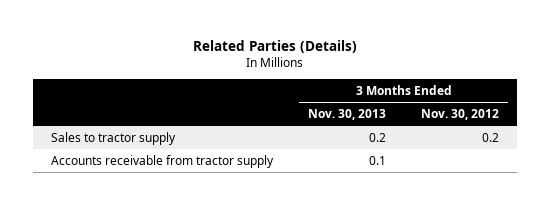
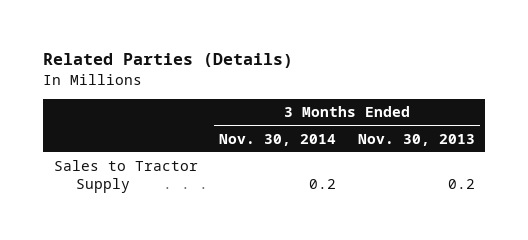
- | 3 Months Ended Nov. 30, 2013 | 3 Months Ended Nov. 30, 2012
+ | 3 Months Ended Nov. 30, 2014 | 3 Months Ended Nov. 30, 2013
- Sales to tractor supply | 0.2 | 0.2
- Accounts receivable from tractor supply | 0.1 |
+ Sales to Tractor Supply | 0.2 | 0.2

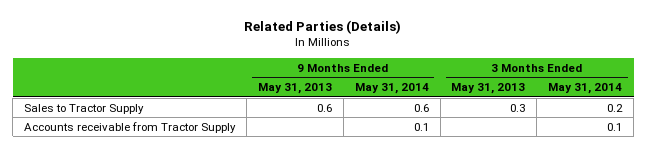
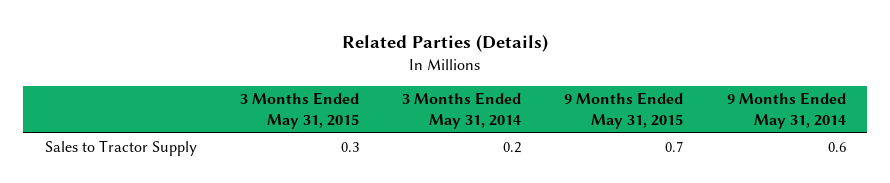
- | 9 Months Ended May 31, 2013 | 9 Months Ended May 31, 2014 | 3 Months Ended May 31, 2013 | 3 Months Ended May 31, 2014
+ | 3 Months Ended May 31, 2015 | 3 Months Ended May 31, 2014 | 9 Months Ended May 31, 2015 | 9 Months Ended May 31, 2014
- Accounts receivable from Tractor Supply | | 0.1 | | 0.1

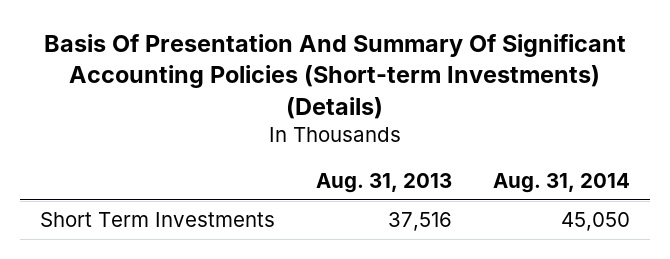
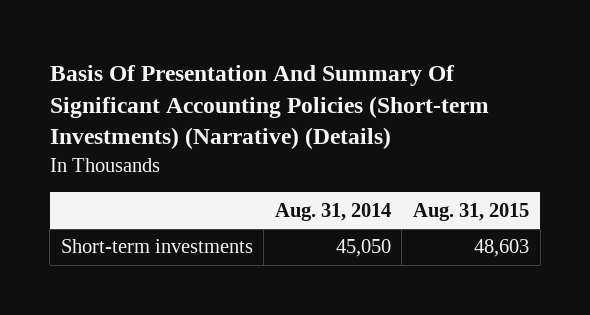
- Basis Of Presentation And Summary Of Significant Accounting Policies (Short-term Investments) (Details)
+ Basis Of Presentation And Summary Of Significant Accounting Policies (Short-term Investments) (Narrative) (Details)
- | Aug. 31, 2013 | Aug. 31, 2014
+ | Aug. 31, 2014 | Aug. 31, 2015
- Short Term Investments | 37,516 | 45,050
+ Short-term investments | 45,050 | 48,603

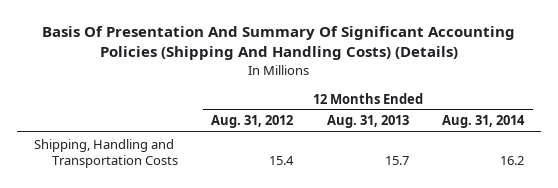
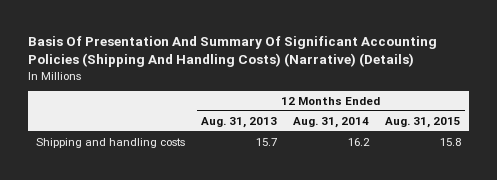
- Basis Of Presentation And Summary Of Significant Accounting Policies (Shipping And Handling Costs) (Details)
+ Basis Of Presentation And Summary Of Significant Accounting Policies (Shipping And Handling Costs) (Narrative) (Details)
- | 12 Months Ended Aug. 31, 2012 | 12 Months Ended Aug. 31, 2013 | 12 Months Ended Aug. 31, 2014
+ | 12 Months Ended Aug. 31, 2013 | 12 Months Ended Aug. 31, 2014 | 12 Months Ended Aug. 31, 2015
- Shipping, Handling and Transportation Costs | 15.4 | 15.7 | 16.2
+ Shipping and handling costs | 15.7 | 16.2 | 15.8

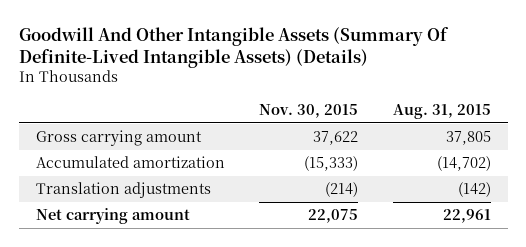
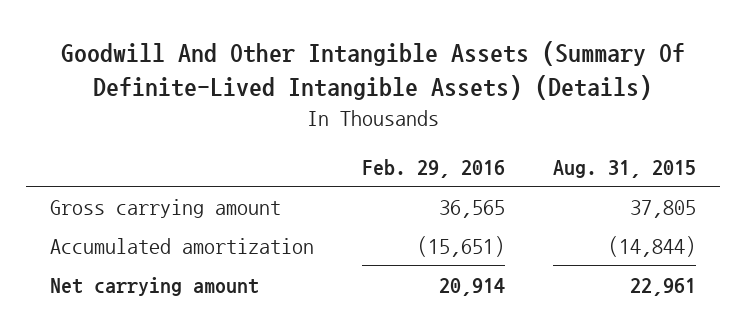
- | Nov. 30, 2015 | Aug. 31, 2015
+ | Feb. 29, 2016 | Aug. 31, 2015
- Accumulated amortization | (15,333) | (14,702)
- Translation adjustments | (214) | (142)
+ Accumulated amortization | (15,651) | (14,844)

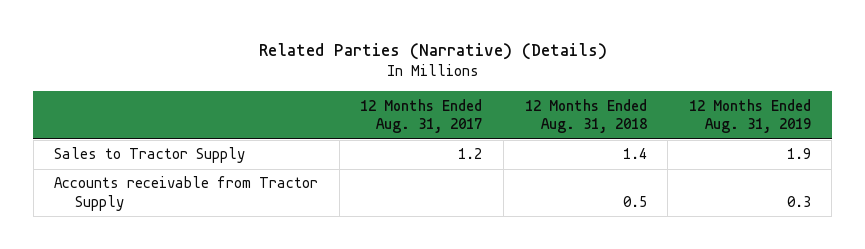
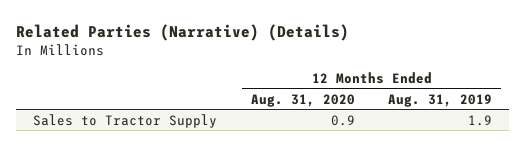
- | 12 Months Ended Aug. 31, 2017 | 12 Months Ended Aug. 31, 2018 | 12 Months Ended Aug. 31, 2019
+ | 12 Months Ended Aug. 31, 2020 | 12 Months Ended Aug. 31, 2019
- Accounts receivable from Tractor Supply | | 0.5 | 0.3

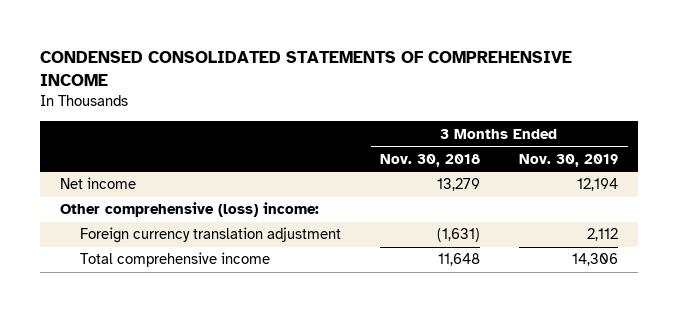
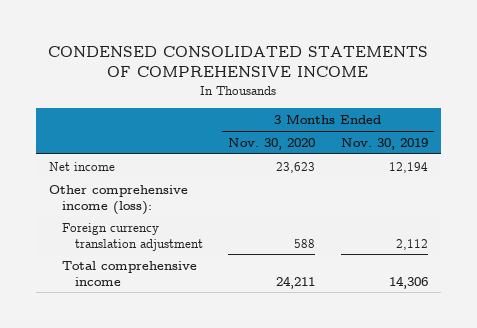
- | 3 Months Ended Nov. 30, 2018 | 3 Months Ended Nov. 30, 2019
+ | 3 Months Ended Nov. 30, 2020 | 3 Months Ended Nov. 30, 2019
- Other comprehensive (loss) income:
+ Other comprehensive income (loss):

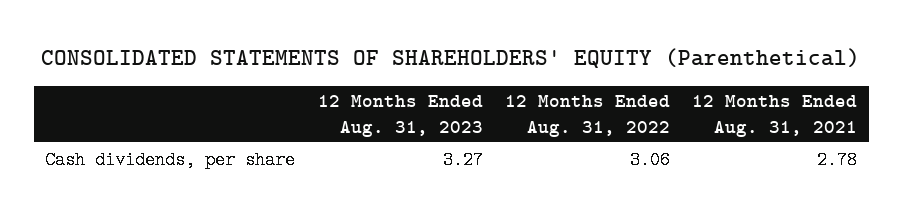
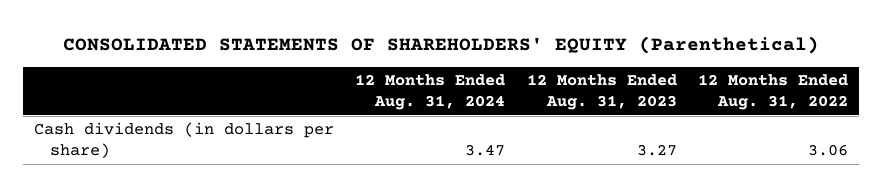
- | 12 Months Ended Aug. 31, 2023 | 12 Months Ended Aug. 31, 2022 | 12 Months Ended Aug. 31, 2021
+ | 12 Months Ended Aug. 31, 2024 | 12 Months Ended Aug. 31, 2023 | 12 Months Ended Aug. 31, 2022
- Cash dividends, per share | 3.27 | 3.06 | 2.78
+ Cash dividends (in dollars per share) | 3.47 | 3.27 | 3.06

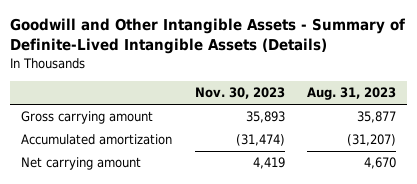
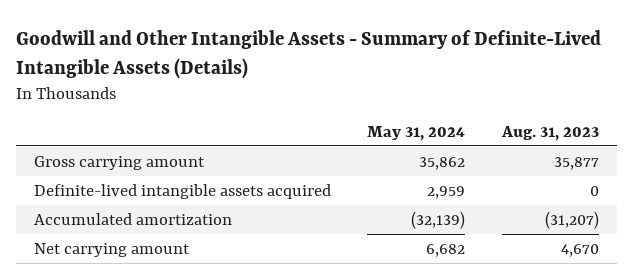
- | Nov. 30, 2023 | Aug. 31, 2023
+ | May 31, 2024 | Aug. 31, 2023
+ Definite-lived intangible assets acquired | 2,959 | 0

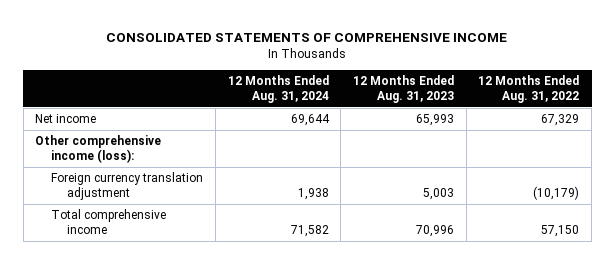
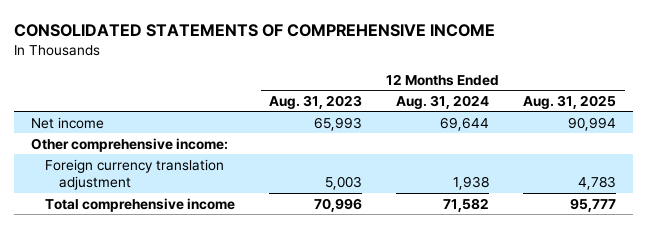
- | 12 Months Ended Aug. 31, 2024 | 12 Months Ended Aug. 31, 2023 | 12 Months Ended Aug. 31, 2022
+ | 12 Months Ended Aug. 31, 2023 | 12 Months Ended Aug. 31, 2024 | 12 Months Ended Aug. 31, 2025
- Other comprehensive income (loss):
+ Other comprehensive income:

